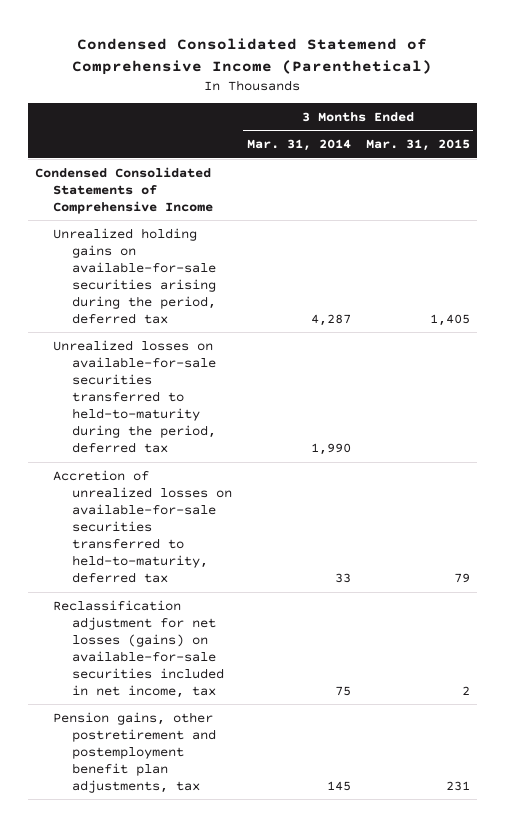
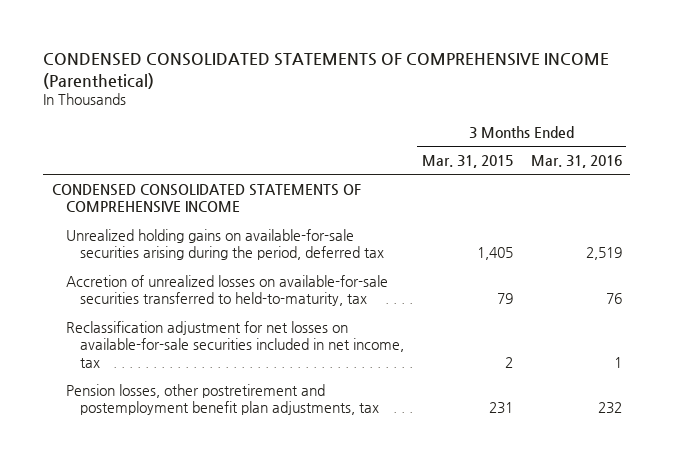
- Condensed Consolidated Statemend of Comprehensive Income (Parenthetical)
+ CONDENSED CONSOLIDATED STATEMENTS OF COMPREHENSIVE INCOME (Parenthetical)
- | 3 Months Ended Mar. 31, 2014 | 3 Months Ended Mar. 31, 2015
+ | 3 Months Ended Mar. 31, 2015 | 3 Months Ended Mar. 31, 2016
- Condensed Consolidated Statements of Comprehensive Income
+ CONDENSED CONSOLIDATED STATEMENTS OF COMPREHENSIVE INCOME
- Unrealized losses on available-for-sale securities transferred to held-to-maturity during the period, deferred tax | 1,990 |
- Accretion of unrealized losses on available-for-sale securities transferred to held-to-maturity, deferred tax | 33 | 79
- Reclassification adjustment for net losses (gains) on available-for-sale securities included in net income, tax | 75 | 2
- Pension gains, other postretirement and postemployment benefit plan adjustments, tax | 145 | 231
+ Accretion of unrealized losses on available-for-sale securities transferred to held-to-maturity, tax | 79 | 76
+ Reclassification adjustment for net losses on available-for-sale securities included in net income, tax | 2 | 1
+ Pension losses, other postretirement and postemployment benefit plan adjustments, tax | 231 | 232

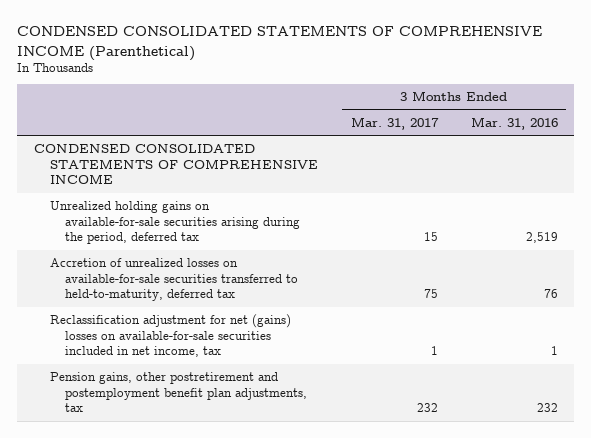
- | 3 Months Ended Mar. 31, 2015 | 3 Months Ended Mar. 31, 2016
+ | 3 Months Ended Mar. 31, 2017 | 3 Months Ended Mar. 31, 2016
- Accretion of unrealized losses on available-for-sale securities transferred to held-to-maturity, tax | 79 | 76
- Reclassification adjustment for net losses on available-for-sale securities included in net income, tax | 2 | 1
- Pension losses, other postretirement and postemployment benefit plan adjustments, tax | 231 | 232
+ Accretion of unrealized losses on available-for-sale securities transferred to held-to-maturity, deferred tax | 75 | 76
+ Reclassification adjustment for net (gains) losses on available-for-sale securities included in net income, tax | 1 | 1
+ Pension gains, other postretirement and postemployment benefit plan adjustments, tax | 232 | 232

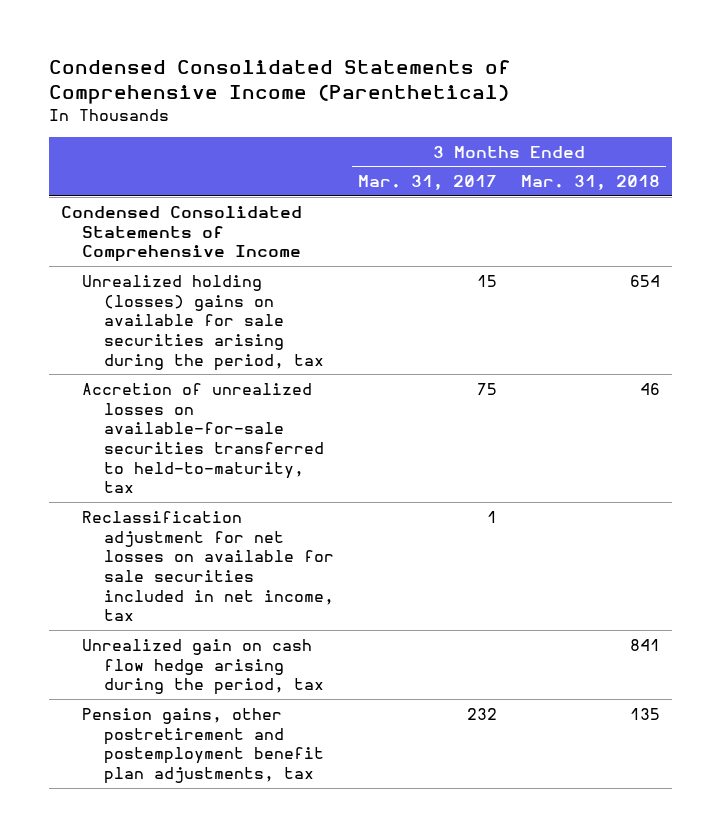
- CONDENSED CONSOLIDATED STATEMENTS OF COMPREHENSIVE INCOME (Parenthetical)
+ Condensed Consolidated Statements of Comprehensive Income (Parenthetical)
- | 3 Months Ended Mar. 31, 2017 | 3 Months Ended Mar. 31, 2016
+ | 3 Months Ended Mar. 31, 2017 | 3 Months Ended Mar. 31, 2018
- CONDENSED CONSOLIDATED STATEMENTS OF COMPREHENSIVE INCOME
- Unrealized holding gains on available-for-sale securities arising during the period, deferred tax | 15 | 2,519
- Accretion of unrealized losses on available-for-sale securities transferred to held-to-maturity, deferred tax | 75 | 76
- Reclassification adjustment for net (gains) losses on available-for-sale securities included in net income, tax | 1 | 1
+ Condensed Consolidated Statements of Comprehensive Income
+ Unrealized holding (losses) gains on available for sale securities arising during the period, tax | 15 | 654
+ Accretion of unrealized losses on available-for-sale securities transferred to held-to-maturity, tax | 75 | 46
+ Reclassification adjustment for net losses on available for sale securities included in net income, tax | 1 |
+ Unrealized gain on cash flow hedge arising during the period, tax | | 841

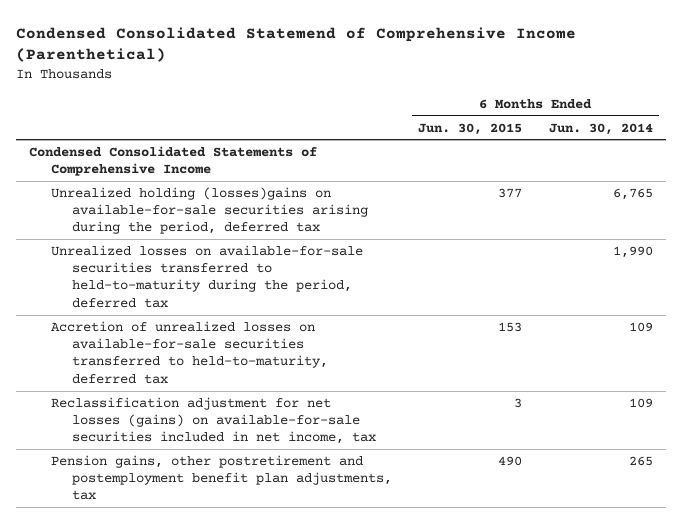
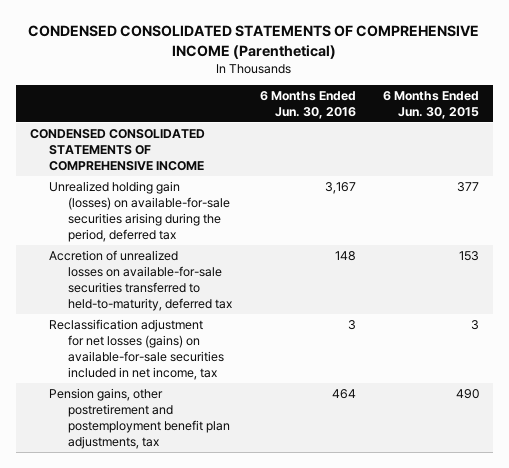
- Condensed Consolidated Statemend of Comprehensive Income (Parenthetical)
+ CONDENSED CONSOLIDATED STATEMENTS OF COMPREHENSIVE INCOME (Parenthetical)
- | 6 Months Ended Jun. 30, 2015 | 6 Months Ended Jun. 30, 2014
+ | 6 Months Ended Jun. 30, 2016 | 6 Months Ended Jun. 30, 2015
- Condensed Consolidated Statements of Comprehensive Income
- Unrealized holding (losses)gains on available-for-sale securities arising during the period, deferred tax | 377 | 6,765
- Unrealized losses on available-for-sale securities transferred to held-to-maturity during the period, deferred tax | | 1,990
+ CONDENSED CONSOLIDATED STATEMENTS OF COMPREHENSIVE INCOME
+ Unrealized holding gain (losses) on available-for-sale securities arising during the period, deferred tax | 3,167 | 377

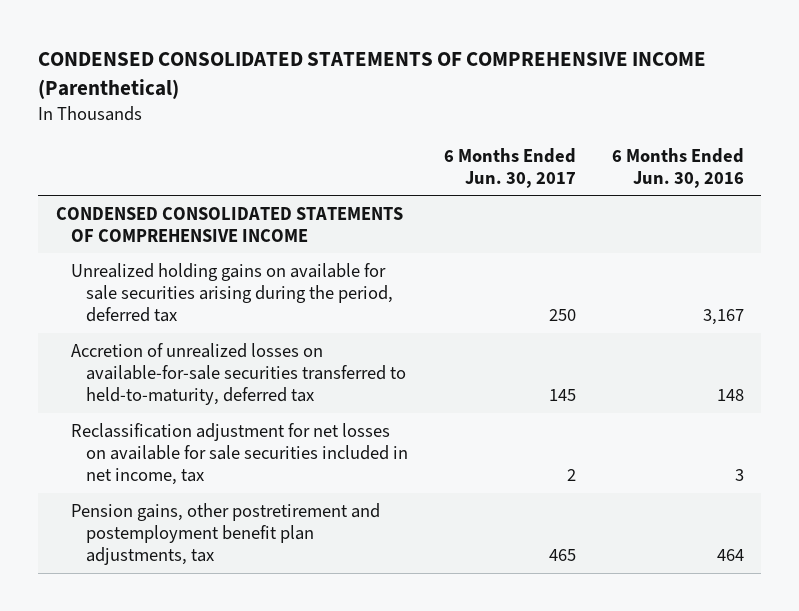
- | 6 Months Ended Jun. 30, 2016 | 6 Months Ended Jun. 30, 2015
+ | 6 Months Ended Jun. 30, 2017 | 6 Months Ended Jun. 30, 2016
- Unrealized holding gain (losses) on available-for-sale securities arising during the period, deferred tax | 3,167 | 377
+ Unrealized holding gains on available for sale securities arising during the period, deferred tax | 250 | 3,167
- Reclassification adjustment for net losses (gains) on available-for-sale securities included in net income, tax | 3 | 3
+ Reclassification adjustment for net losses on available for sale securities included in net income, tax | 2 | 3

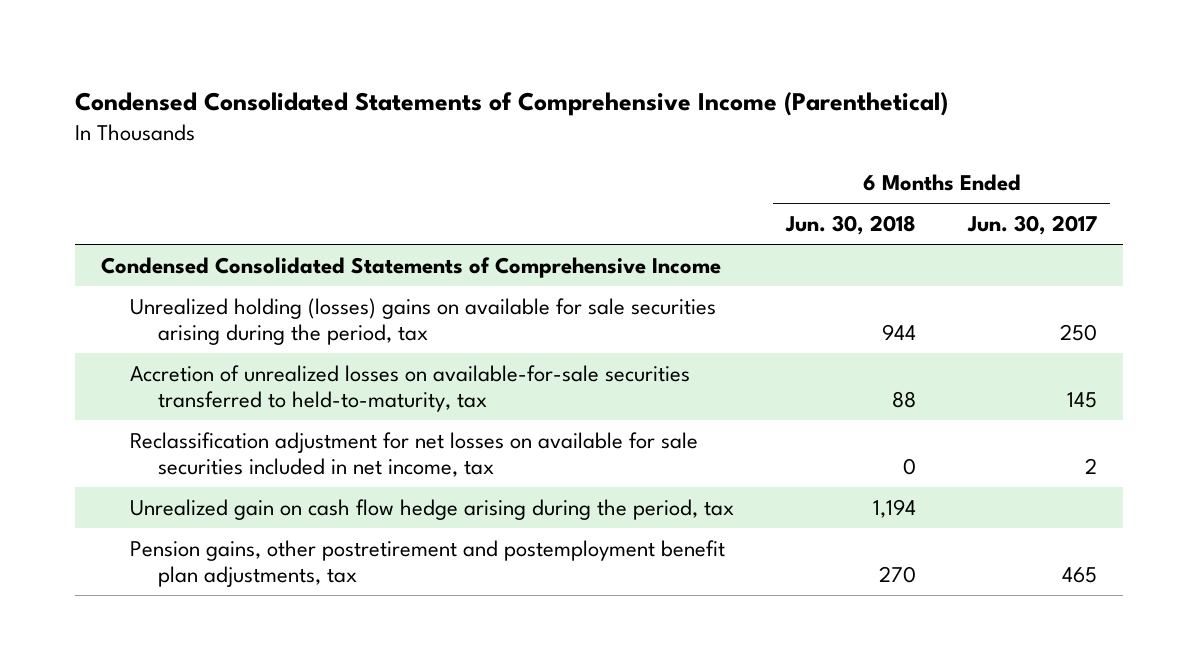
- CONDENSED CONSOLIDATED STATEMENTS OF COMPREHENSIVE INCOME (Parenthetical)
+ Condensed Consolidated Statements of Comprehensive Income (Parenthetical)
- | 6 Months Ended Jun. 30, 2017 | 6 Months Ended Jun. 30, 2016
+ | 6 Months Ended Jun. 30, 2018 | 6 Months Ended Jun. 30, 2017
- CONDENSED CONSOLIDATED STATEMENTS OF COMPREHENSIVE INCOME
- Unrealized holding gains on available for sale securities arising during the period, deferred tax | 250 | 3,167
- Accretion of unrealized losses on available-for-sale securities transferred to held-to-maturity, deferred tax | 145 | 148
+ Condensed Consolidated Statements of Comprehensive Income
+ Unrealized holding (losses) gains on available for sale securities arising during the period, tax | 944 | 250
+ Accretion of unrealized losses on available-for-sale securities transferred to held-to-maturity, tax | 88 | 145
+ Unrealized gain on cash flow hedge arising during the period, tax | 1,194 |

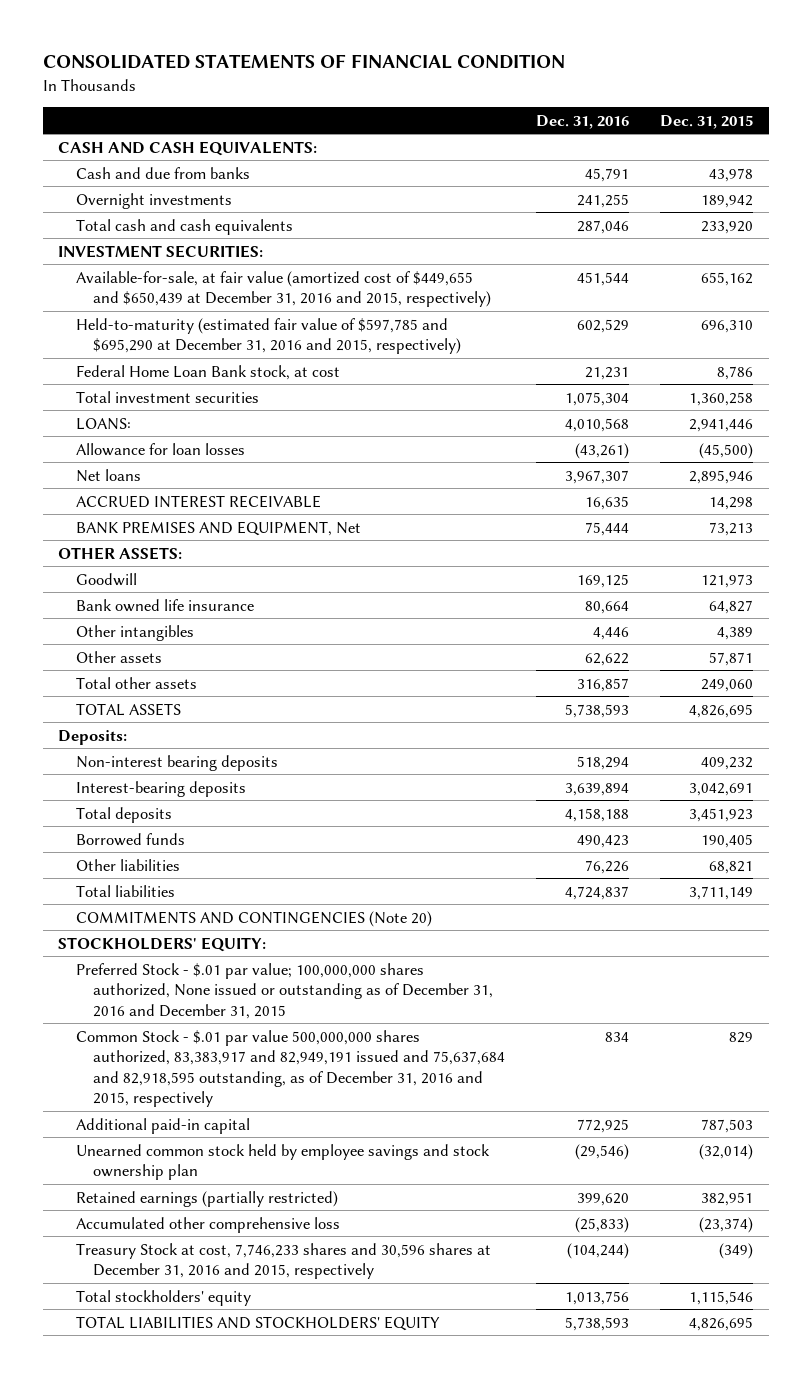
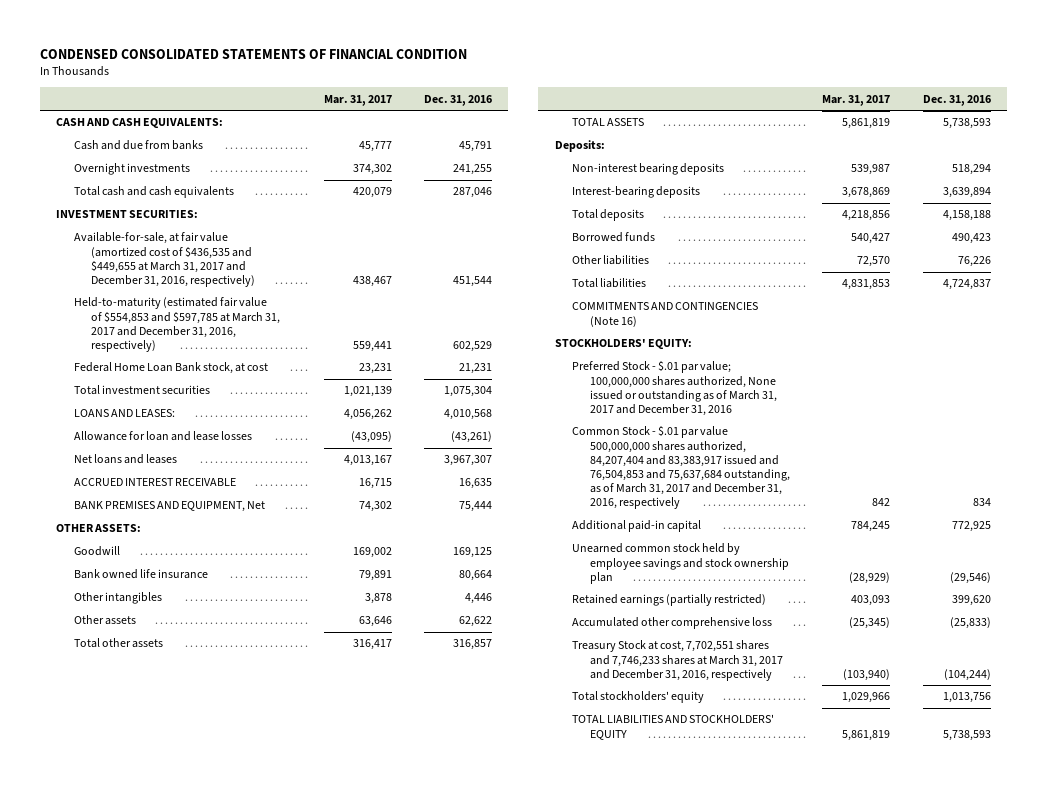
- CONSOLIDATED STATEMENTS OF FINANCIAL CONDITION
+ CONDENSED CONSOLIDATED STATEMENTS OF FINANCIAL CONDITION
- | Dec. 31, 2016 | Dec. 31, 2015
+ | Mar. 31, 2017 | Dec. 31, 2016
- Available-for-sale, at fair value (amortized cost of $449,655 and $650,439 at December 31, 2016 and 2015, respectively) | 451,544 | 655,162
- Held-to-maturity (estimated fair value of $597,785 and $695,290 at December 31, 2016 and 2015, respectively) | 602,529 | 696,310
+ Available-for-sale, at fair value (amortized cost of $436,535 and $449,655 at March 31, 2017 and December 31, 2016, respectively) | 438,467 | 451,544
+ Held-to-maturity (estimated fair value of $554,853 and $597,785 at March 31, 2017 and December 31, 2016, respectively) | 559,441 | 602,529
- LOANS: | 4,010,568 | 2,941,446
- Allowance for loan losses | (43,261) | (45,500)
- Net loans | 3,967,307 | 2,895,946
+ LOANS AND LEASES: | 4,056,262 | 4,010,568
+ Allowance for loan and lease losses | (43,095) | (43,261)
+ Net loans and leases | 4,013,167 | 3,967,307
- COMMITMENTS AND CONTINGENCIES (Note 20)
+ COMMITMENTS AND CONTINGENCIES (Note 16)
- Preferred Stock - $.01 par value; 100,000,000 shares authorized, None issued or outstanding as of December 31, 2016 and December 31, 2015
- Common Stock - $.01 par value 500,000,000 shares authorized, 83,383,917 and 82,949,191 issued and 75,637,684 and 82,918,595 outstanding, as of December 31, 2016 and 2015, respectively | 834 | 829
+ Preferred Stock - $.01 par value; 100,000,000 shares authorized, None issued or outstanding as of March 31, 2017 and December 31, 2016
+ Common Stock - $.01 par value 500,000,000 shares authorized, 84,207,404 and 83,383,917 issued and 76,504,853 and 75,637,684 outstanding, as of March 31, 2017 and December 31, 2016, respectively | 842 | 834
- Treasury Stock at cost, 7,746,233 shares and 30,596 shares at December 31, 2016 and 2015, respectively | (104,244) | (349)
+ Treasury Stock at cost, 7,702,551 shares and 7,746,233 shares at March 31, 2017 and December 31, 2016, respectively | (103,940) | (104,244)

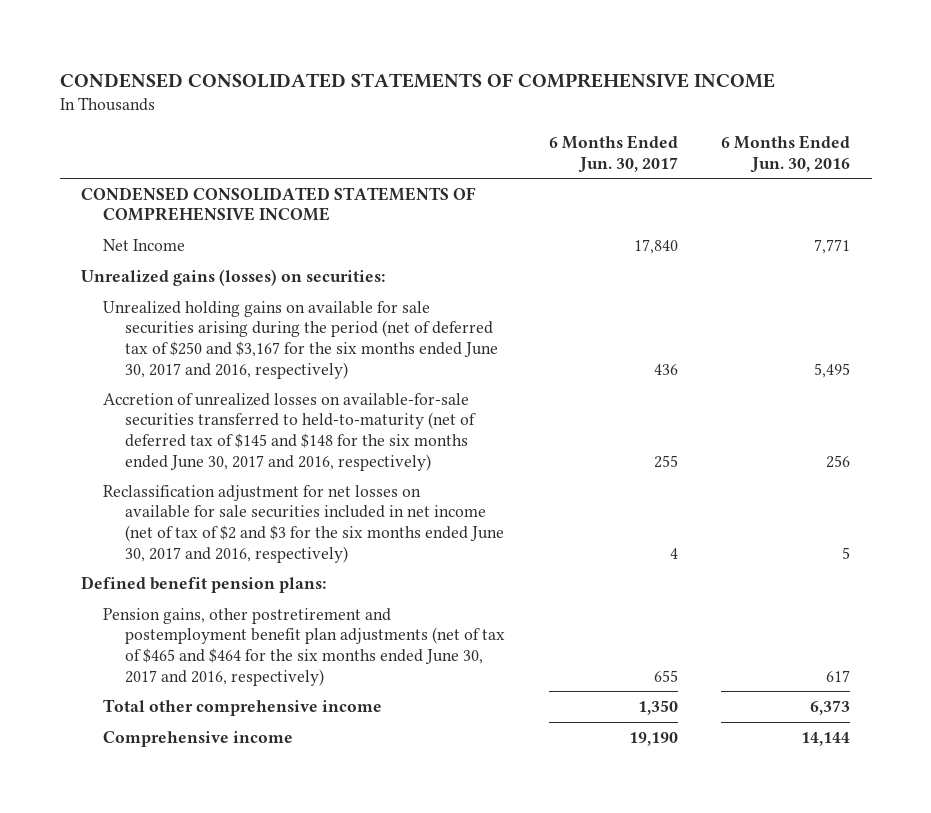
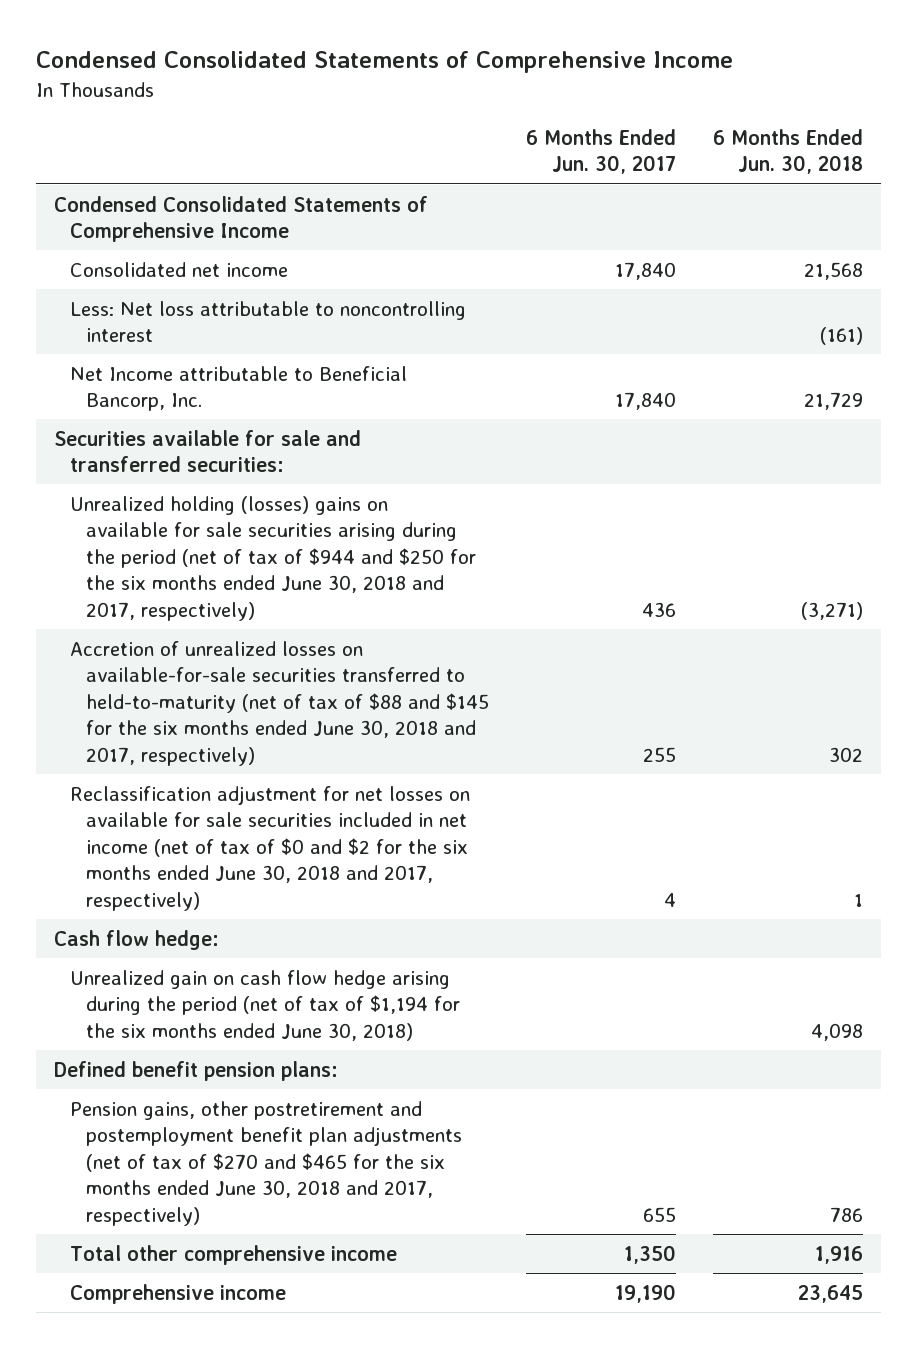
- CONDENSED CONSOLIDATED STATEMENTS OF COMPREHENSIVE INCOME
+ Condensed Consolidated Statements of Comprehensive Income
- | 6 Months Ended Jun. 30, 2017 | 6 Months Ended Jun. 30, 2016
+ | 6 Months Ended Jun. 30, 2017 | 6 Months Ended Jun. 30, 2018
- CONDENSED CONSOLIDATED STATEMENTS OF COMPREHENSIVE INCOME
- Net Income | 17,840 | 7,771
- Unrealized gains (losses) on securities:
- Unrealized holding gains on available for sale securities arising during the period (net of deferred tax of $250 and $3,167 for the six months ended June 30, 2017 and 2016, respectively) | 436 | 5,495
- Accretion of unrealized losses on available-for-sale securities transferred to held-to-maturity (net of deferred tax of $145 and $148 for the six months ended June 30, 2017 and 2016, respectively) | 255 | 256
- Reclassification adjustment for net losses on available for sale securities included in net income (net of tax of $2 and $3 for the six months ended June 30, 2017 and 2016, respectively) | 4 | 5
+ Condensed Consolidated Statements of Comprehensive Income
+ Consolidated net income | 17,840 | 21,568
+ Less: Net loss attributable to noncontrolling interest | | (161)
+ Net Income attributable to Beneficial Bancorp, Inc. | 17,840 | 21,729
+ Securities available for sale and transferred securities:
+ Unrealized holding (losses) gains on available for sale securities arising during the period (net of tax of $944 and $250 for the six months ended June 30, 2018 and 2017, respectively) | 436 | (3,271)
+ Accretion of unrealized losses on available-for-sale securities transferred to held-to-maturity (net of tax of $88 and $145 for the six months ended June 30, 2018 and 2017, respectively) | 255 | 302
+ Reclassification adjustment for net losses on available for sale securities included in net income (net of tax of $0 and $2 for the six months ended June 30, 2018 and 2017, respectively) | 4 | 1
+ Cash flow hedge:
+ Unrealized gain on cash flow hedge arising during the period (net of tax of $1,194 for the six months ended June 30, 2018) | | 4,098
- Pension gains, other postretirement and postemployment benefit plan adjustments (net of tax of $465 and $464 for the six months ended June 30, 2017 and 2016, respectively) | 655 | 617
+ Pension gains, other postretirement and postemployment benefit plan adjustments (net of tax of $270 and $465 for the six months ended June 30, 2018 and 2017, respectively) | 655 | 786

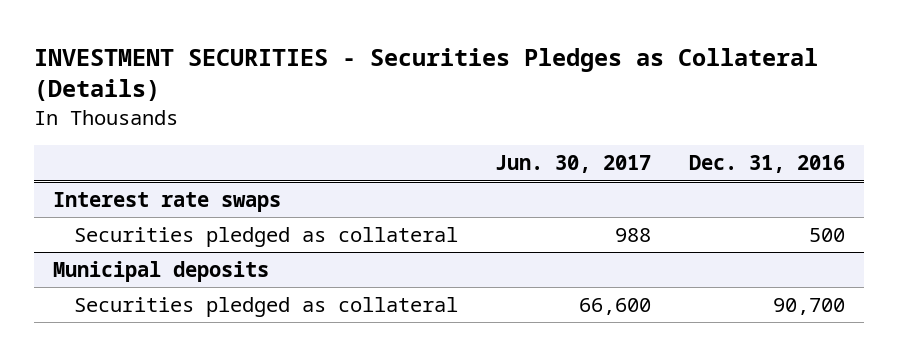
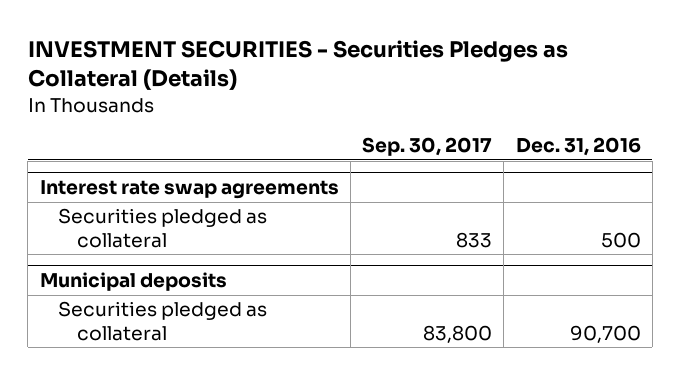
- | Jun. 30, 2017 | Dec. 31, 2016
+ | Sep. 30, 2017 | Dec. 31, 2016
- Interest rate swaps
+ Interest rate swap agreements

